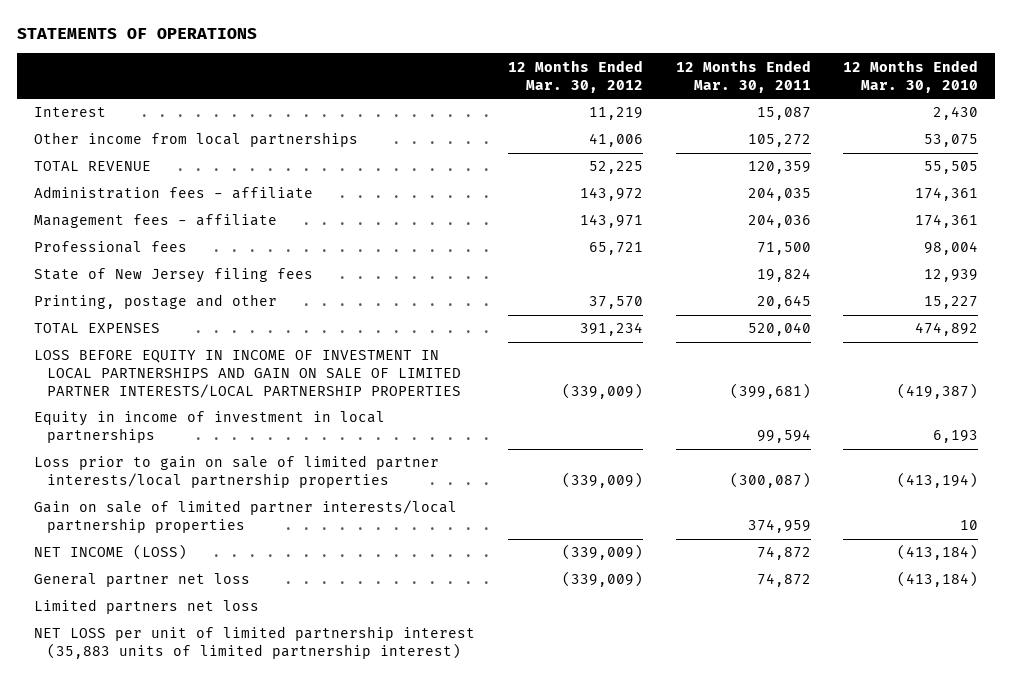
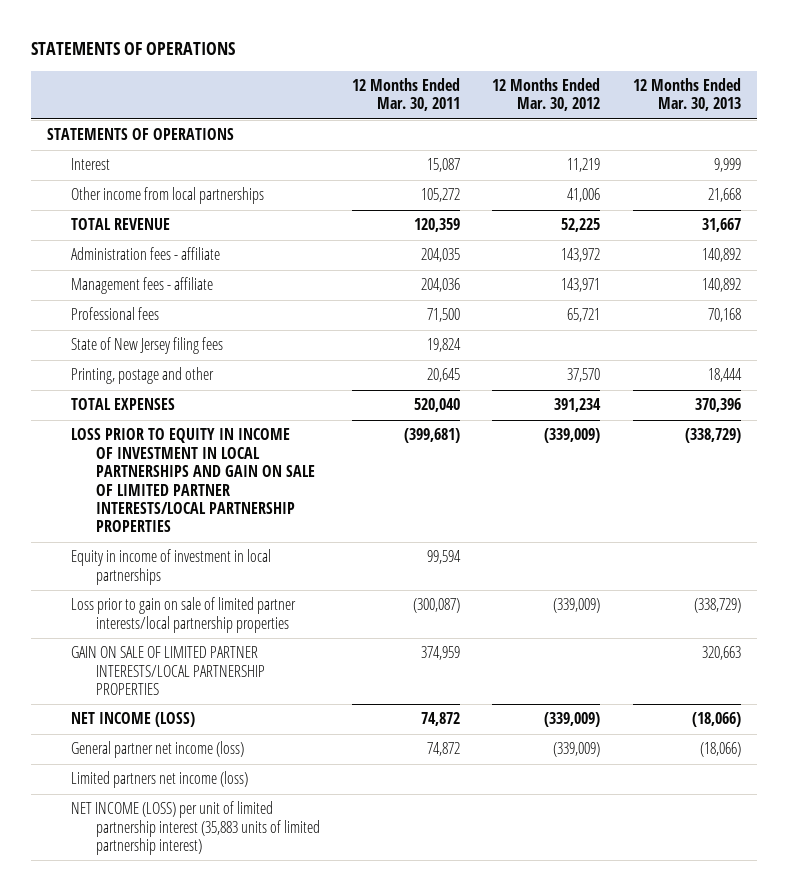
- | 12 Months Ended Mar. 30, 2012 | 12 Months Ended Mar. 30, 2011 | 12 Months Ended Mar. 30, 2010
+ | 12 Months Ended Mar. 30, 2011 | 12 Months Ended Mar. 30, 2012 | 12 Months Ended Mar. 30, 2013
+ STATEMENTS OF OPERATIONS
- LOSS BEFORE EQUITY IN INCOME OF INVESTMENT IN LOCAL PARTNERSHIPS AND GAIN ON SALE OF LIMITED PARTNER INTERESTS/LOCAL PARTNERSHIP PROPERTIES | (339,009) | (399,681) | (419,387)
+ LOSS PRIOR TO EQUITY IN INCOME OF INVESTMENT IN LOCAL PARTNERSHIPS AND GAIN ON SALE OF LIMITED PARTNER INTERESTS/LOCAL PARTNERSHIP PROPERTIES | (399,681) | (339,009) | (338,729)
- Gain on sale of limited partner interests/local partnership properties | | 374,959 | 10
+ GAIN ON SALE OF LIMITED PARTNER INTERESTS/LOCAL PARTNERSHIP PROPERTIES | 374,959 | | 320,663
- General partner net loss | (339,009) | 74,872 | (413,184)
- Limited partners net loss
- NET LOSS per unit of limited partnership interest (35,883 units of limited partnership interest)
+ General partner net income (loss) | 74,872 | (339,009) | (18,066)
+ Limited partners net income (loss)
+ NET INCOME (LOSS) per unit of limited partnership interest (35,883 units of limited partnership interest)

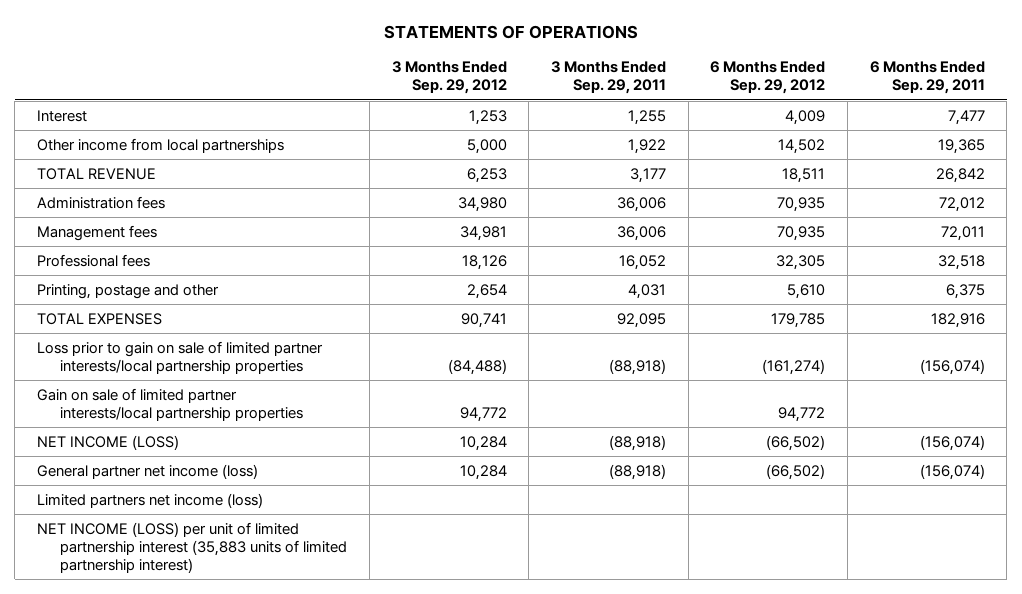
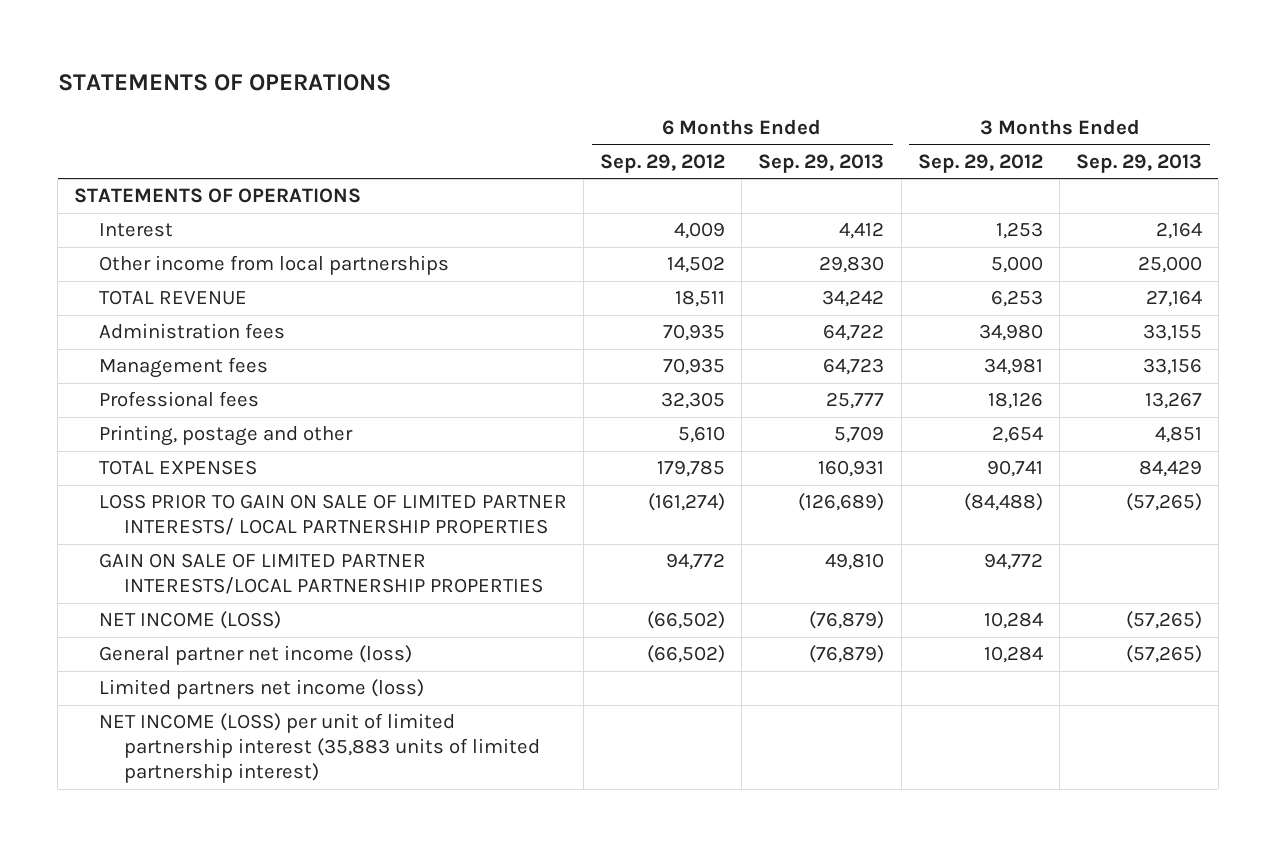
- | 3 Months Ended Sep. 29, 2012 | 3 Months Ended Sep. 29, 2011 | 6 Months Ended Sep. 29, 2012 | 6 Months Ended Sep. 29, 2011
+ | 6 Months Ended Sep. 29, 2012 | 6 Months Ended Sep. 29, 2013 | 3 Months Ended Sep. 29, 2012 | 3 Months Ended Sep. 29, 2013
+ STATEMENTS OF OPERATIONS
- Loss prior to gain on sale of limited partner interests/local partnership properties | (84,488) | (88,918) | (161,274) | (156,074)
- Gain on sale of limited partner interests/local partnership properties | 94,772 | | 94,772 |
+ LOSS PRIOR TO GAIN ON SALE OF LIMITED PARTNER INTERESTS/ LOCAL PARTNERSHIP PROPERTIES | (161,274) | (126,689) | (84,488) | (57,265)
+ GAIN ON SALE OF LIMITED PARTNER INTERESTS/LOCAL PARTNERSHIP PROPERTIES | 94,772 | 49,810 | 94,772 |

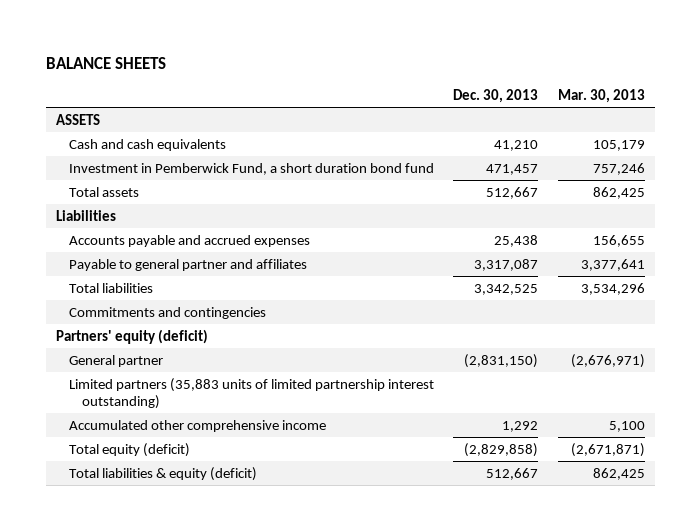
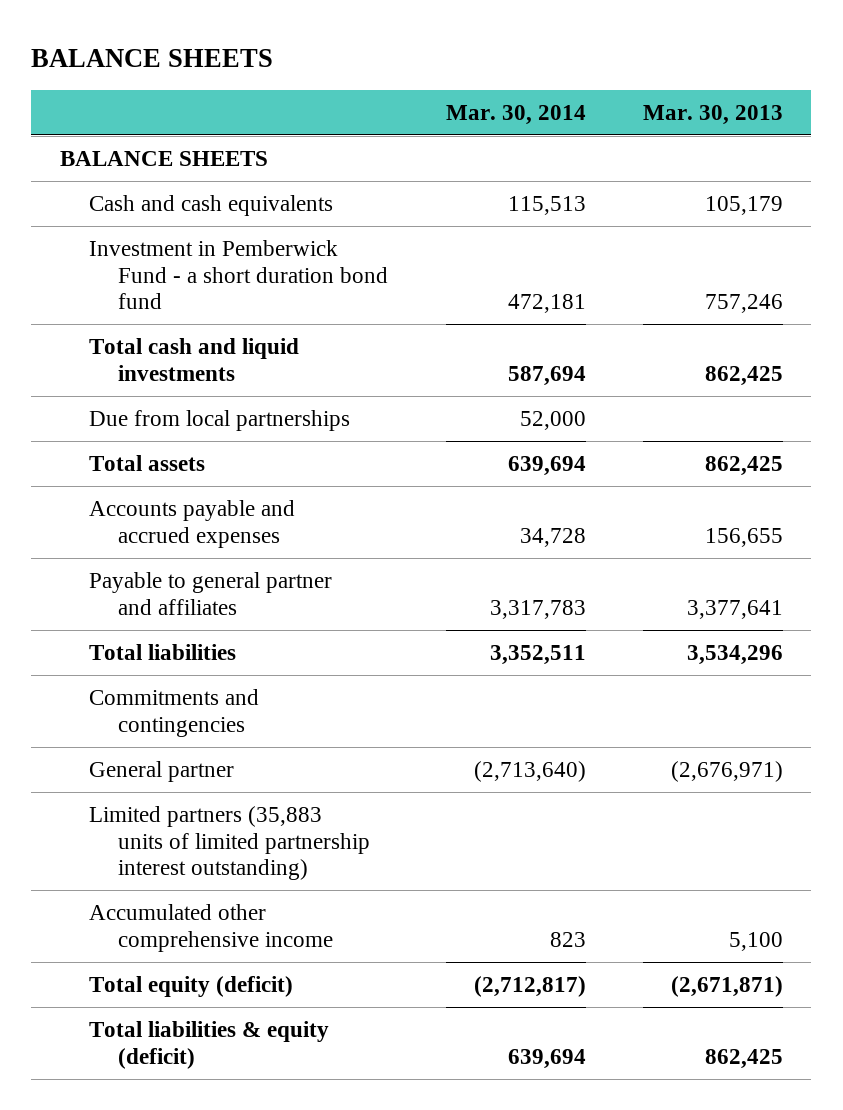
- | Dec. 30, 2013 | Mar. 30, 2013
+ | Mar. 30, 2014 | Mar. 30, 2013
- ASSETS
+ BALANCE SHEETS
- Investment in Pemberwick Fund, a short duration bond fund | 471,457 | 757,246
+ Investment in Pemberwick Fund - a short duration bond fund | 472,181 | 757,246
+ Total cash and liquid investments | 587,694 | 862,425
+ Due from local partnerships | 52,000 |
- Liabilities
- Partners' equity (deficit)

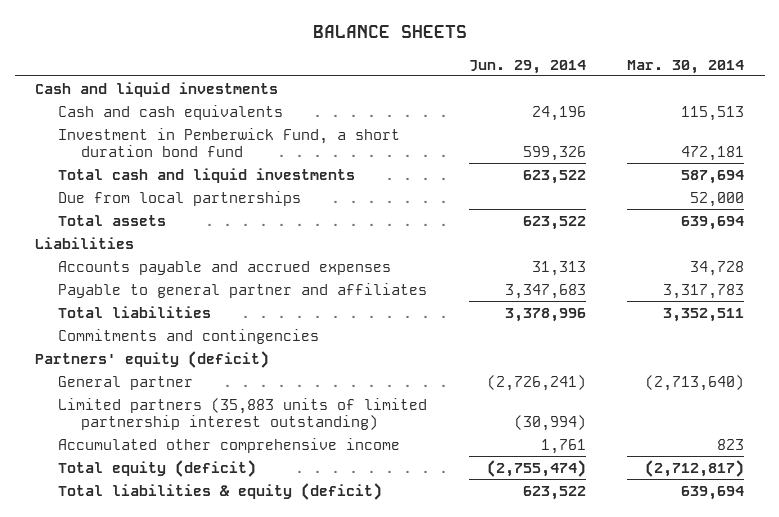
- | Mar. 30, 2014 | Mar. 30, 2013
+ | Jun. 29, 2014 | Mar. 30, 2014
- BALANCE SHEETS
+ Cash and liquid investments
- Investment in Pemberwick Fund - a short duration bond fund | 472,181 | 757,246
+ Investment in Pemberwick Fund, a short duration bond fund | 599,326 | 472,181
+ Liabilities
+ Partners' equity (deficit)

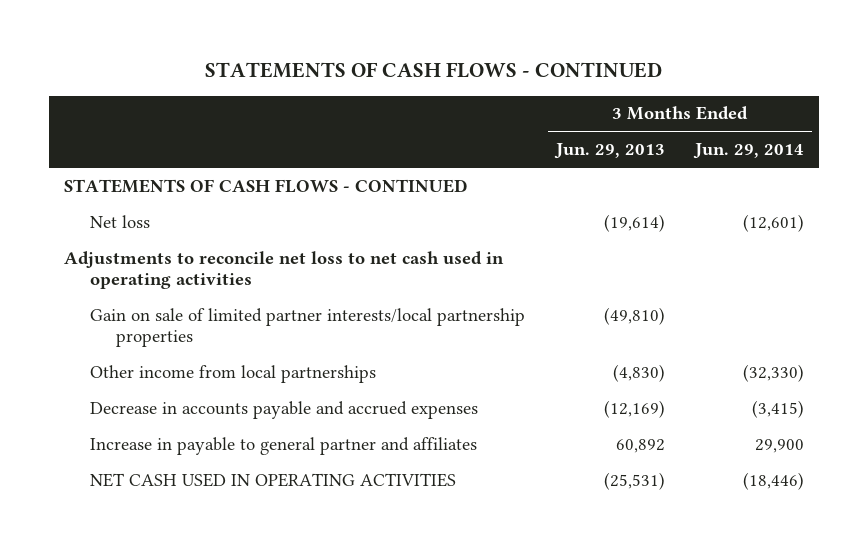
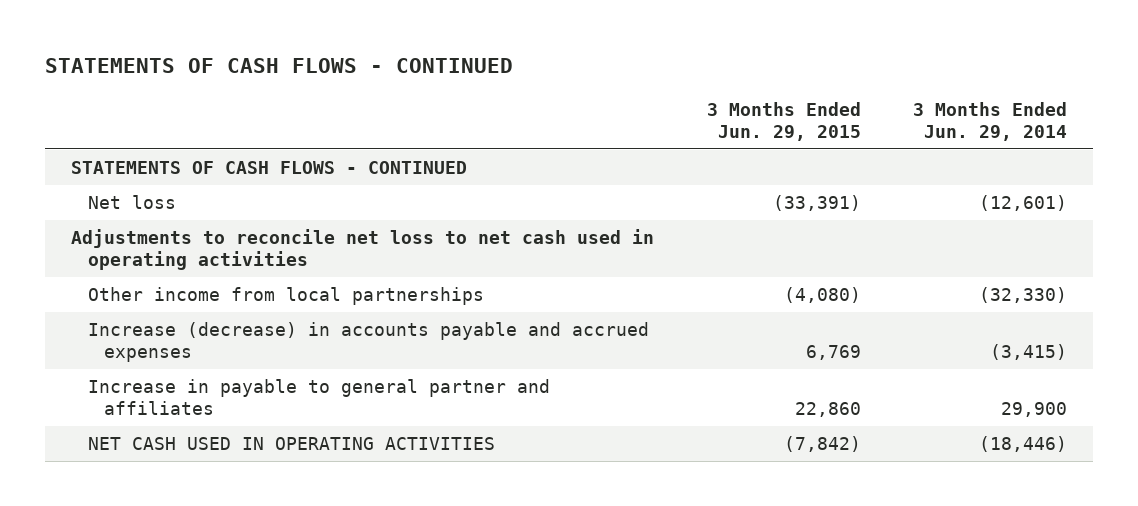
- | 3 Months Ended Jun. 29, 2013 | 3 Months Ended Jun. 29, 2014
+ | 3 Months Ended Jun. 29, 2015 | 3 Months Ended Jun. 29, 2014
- Gain on sale of limited partner interests/local partnership properties | (49,810) |
- Decrease in accounts payable and accrued expenses | (12,169) | (3,415)
+ Increase (decrease) in accounts payable and accrued expenses | 6,769 | (3,415)

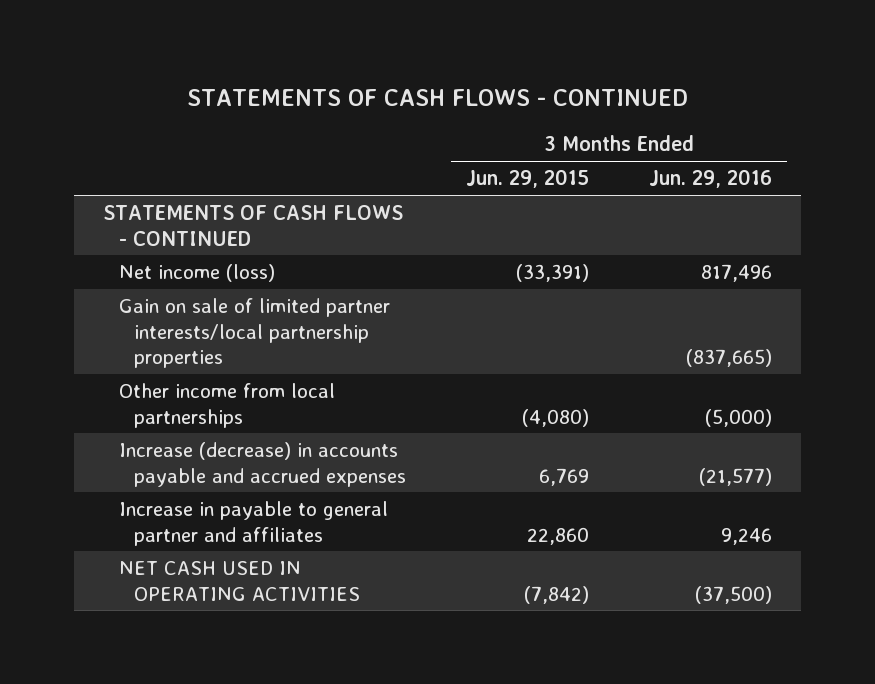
- | 3 Months Ended Jun. 29, 2015 | 3 Months Ended Jun. 29, 2014
+ | 3 Months Ended Jun. 29, 2015 | 3 Months Ended Jun. 29, 2016
- Net loss | (33,391) | (12,601)
- Adjustments to reconcile net loss to net cash used in operating activities
+ Net income (loss) | (33,391) | 817,496
+ Gain on sale of limited partner interests/local partnership properties | | (837,665)

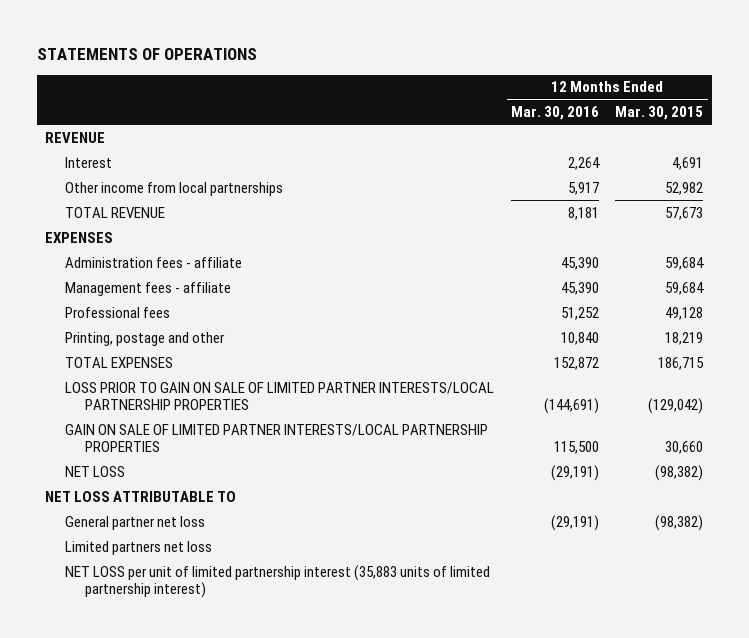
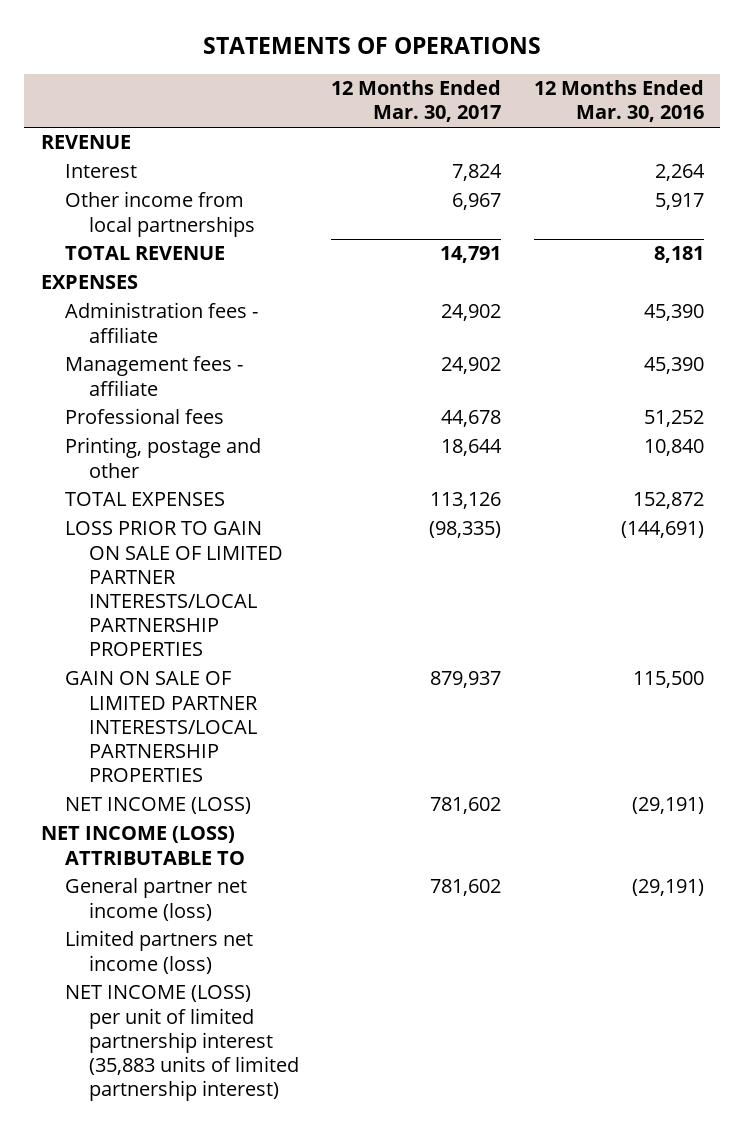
- | 12 Months Ended Mar. 30, 2016 | 12 Months Ended Mar. 30, 2015
+ | 12 Months Ended Mar. 30, 2017 | 12 Months Ended Mar. 30, 2016
- NET LOSS | (29,191) | (98,382)
- NET LOSS ATTRIBUTABLE TO
- General partner net loss | (29,191) | (98,382)
- Limited partners net loss
- NET LOSS per unit of limited partnership interest (35,883 units of limited partnership interest)
+ NET INCOME (LOSS) | 781,602 | (29,191)
+ NET INCOME (LOSS) ATTRIBUTABLE TO
+ General partner net income (loss) | 781,602 | (29,191)
+ Limited partners net income (loss)
+ NET INCOME (LOSS) per unit of limited partnership interest (35,883 units of limited partnership interest)

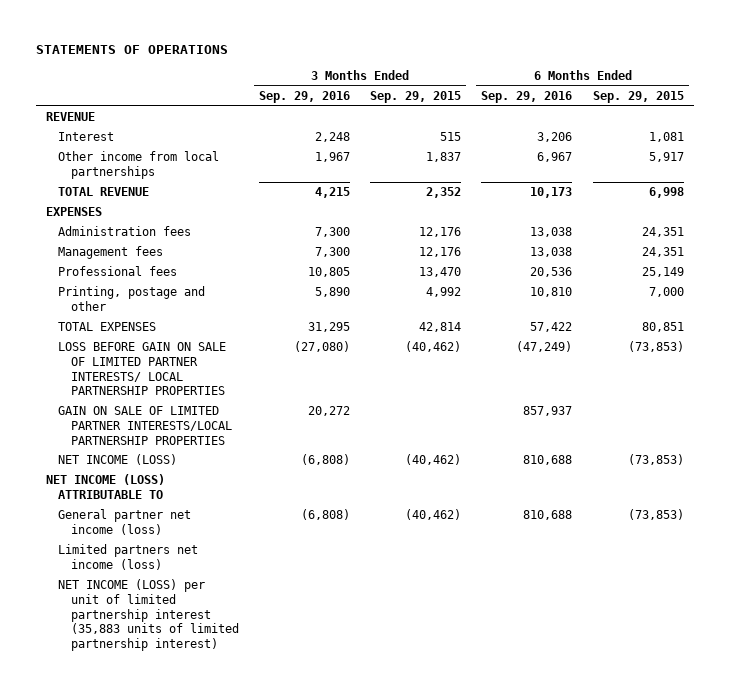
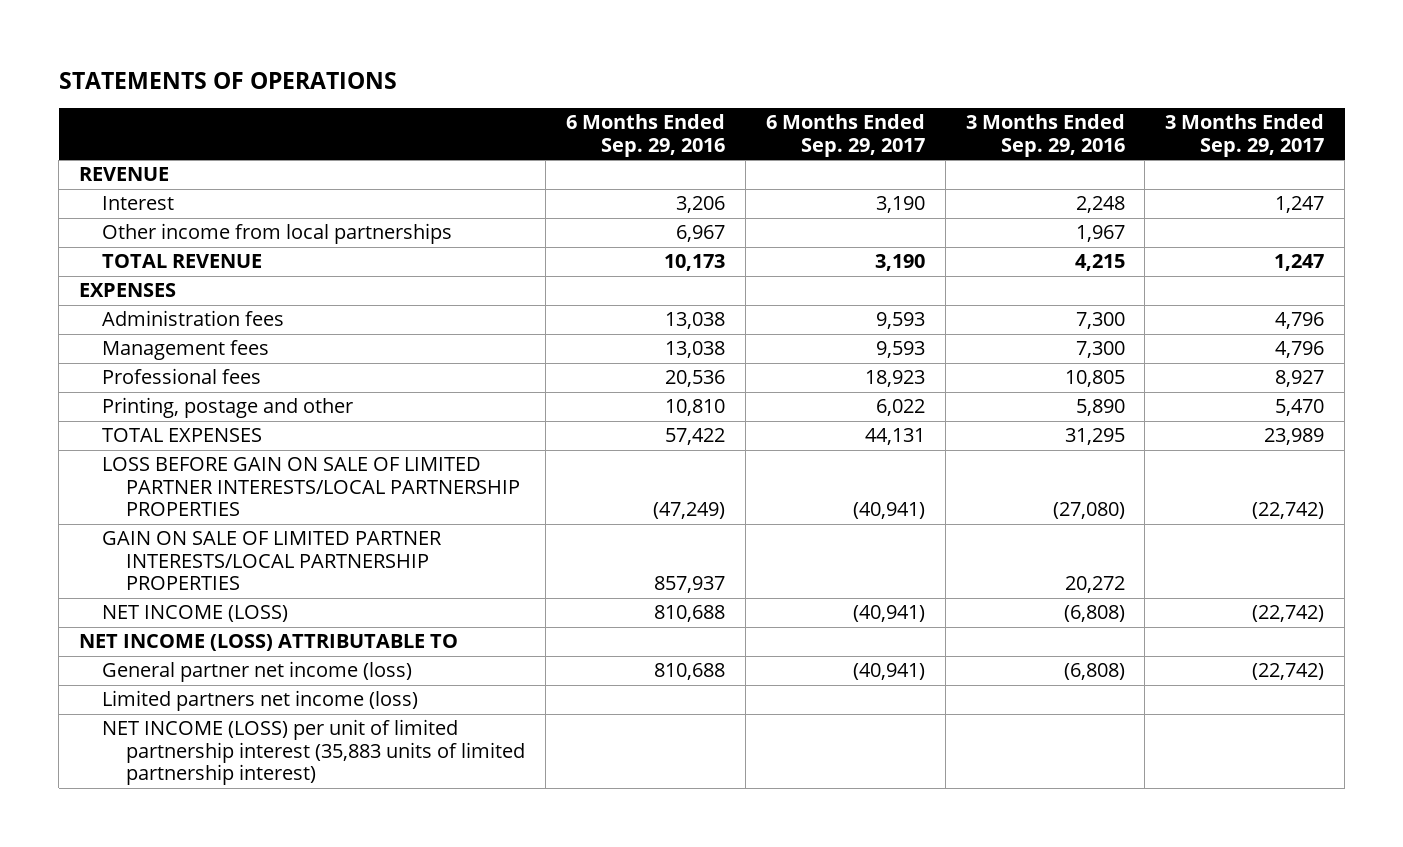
- | 3 Months Ended Sep. 29, 2016 | 3 Months Ended Sep. 29, 2015 | 6 Months Ended Sep. 29, 2016 | 6 Months Ended Sep. 29, 2015
+ | 6 Months Ended Sep. 29, 2016 | 6 Months Ended Sep. 29, 2017 | 3 Months Ended Sep. 29, 2016 | 3 Months Ended Sep. 29, 2017
- LOSS BEFORE GAIN ON SALE OF LIMITED PARTNER INTERESTS/ LOCAL PARTNERSHIP PROPERTIES | (27,080) | (40,462) | (47,249) | (73,853)
+ LOSS BEFORE GAIN ON SALE OF LIMITED PARTNER INTERESTS/LOCAL PARTNERSHIP PROPERTIES | (47,249) | (40,941) | (27,080) | (22,742)

